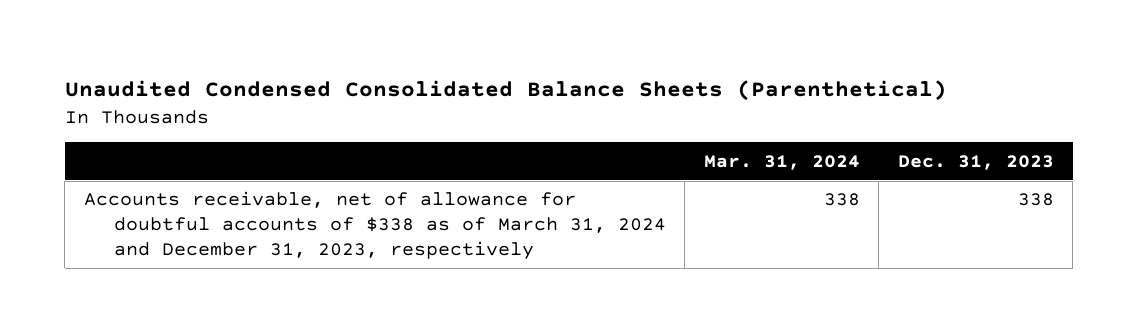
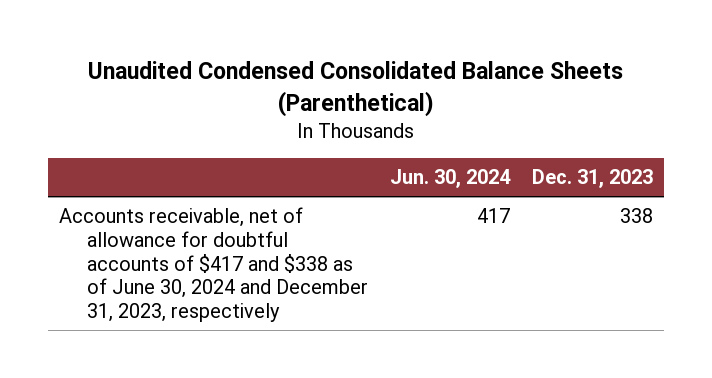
- | Mar. 31, 2024 | Dec. 31, 2023
+ | Jun. 30, 2024 | Dec. 31, 2023
- Accounts receivable, net of allowance for doubtful accounts of $338 as of March 31, 2024 and December 31, 2023, respectively | 338 | 338
+ Accounts receivable, net of allowance for doubtful accounts of $417 and $338 as of June 30, 2024 and December 31, 2023, respectively | 417 | 338

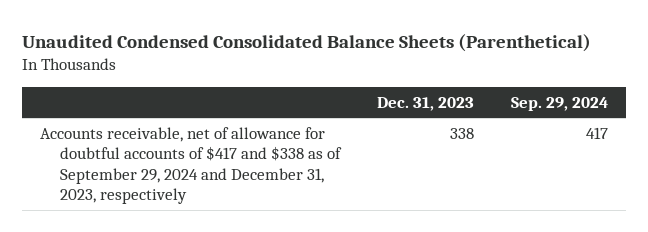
- | Jun. 30, 2024 | Dec. 31, 2023
+ | Dec. 31, 2023 | Sep. 29, 2024
- Accounts receivable, net of allowance for doubtful accounts of $417 and $338 as of June 30, 2024 and December 31, 2023, respectively | 417 | 338
+ Accounts receivable, net of allowance for doubtful accounts of $417 and $338 as of September 29, 2024 and December 31, 2023, respectively | 338 | 417

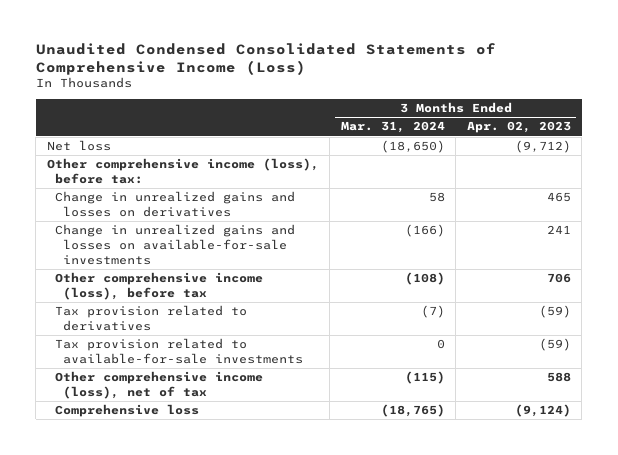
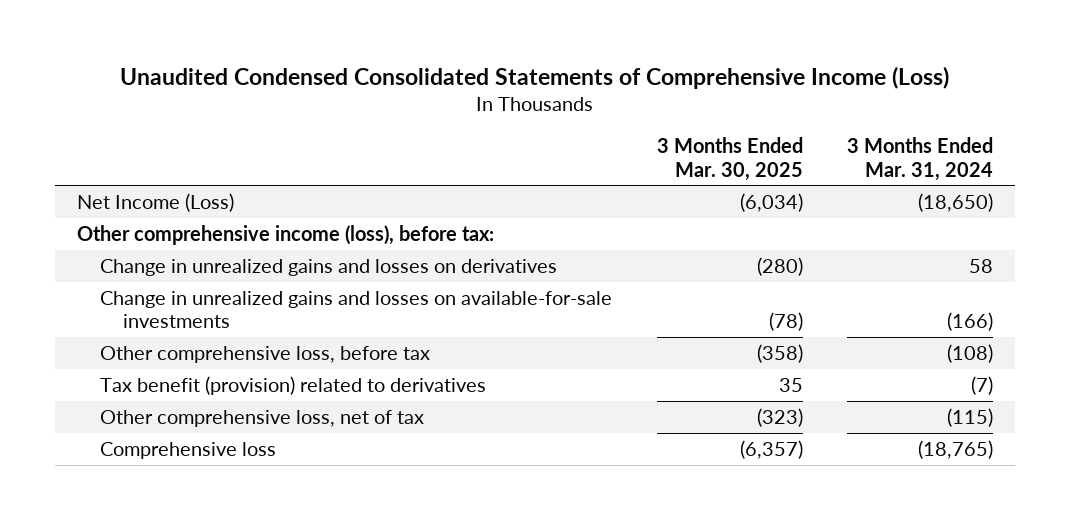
- | 3 Months Ended Mar. 31, 2024 | 3 Months Ended Apr. 02, 2023
+ | 3 Months Ended Mar. 30, 2025 | 3 Months Ended Mar. 31, 2024
- Net loss | (18,650) | (9,712)
+ Net Income (Loss) | (6,034) | (18,650)
- Other comprehensive income (loss), before tax | (108) | 706
- Tax provision related to derivatives | (7) | (59)
- Tax provision related to available-for-sale investments | 0 | (59)
- Other comprehensive income (loss), net of tax | (115) | 588
+ Other comprehensive loss, before tax | (358) | (108)
+ Tax benefit (provision) related to derivatives | 35 | (7)
+ Other comprehensive loss, net of tax | (323) | (115)

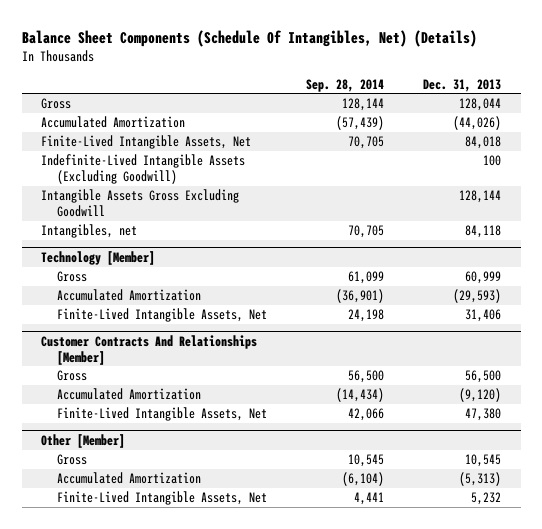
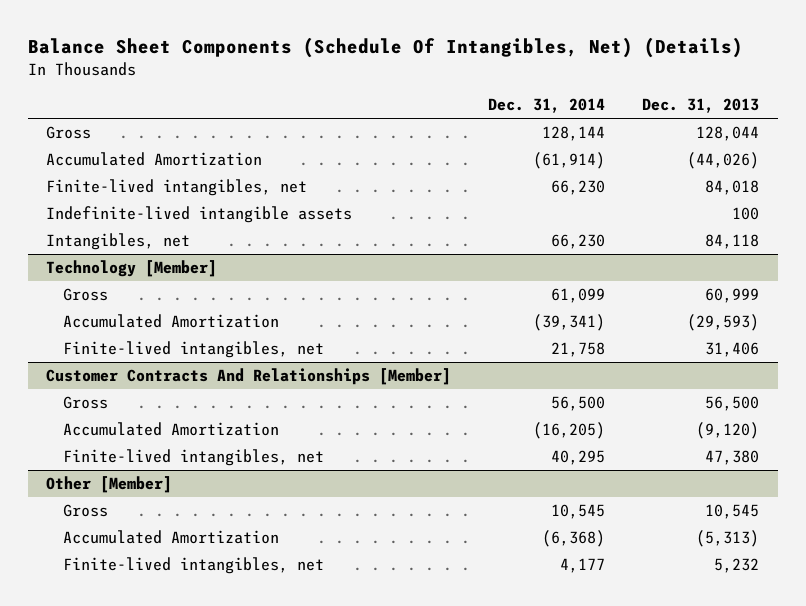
- | Sep. 28, 2014 | Dec. 31, 2013
+ | Dec. 31, 2014 | Dec. 31, 2013
- Finite-Lived Intangible Assets, Net | 70,705 | 84,018
- Indefinite-Lived Intangible Assets (Excluding Goodwill) | | 100
- Intangible Assets Gross Excluding Goodwill | | 128,144
+ Finite-lived intangibles, net | 66,230 | 84,018
+ Indefinite-lived intangible assets | | 100
@ Technology [Member]
- Finite-Lived Intangible Assets, Net | 24,198 | 31,406
+ Finite-lived intangibles, net | 21,758 | 31,406
@ Customer Contracts And Relationships [Member]
- Finite-Lived Intangible Assets, Net | 42,066 | 47,380
+ Finite-lived intangibles, net | 40,295 | 47,380
@ Other [Member]
- Finite-Lived Intangible Assets, Net | 4,441 | 5,232
+ Finite-lived intangibles, net | 4,177 | 5,232

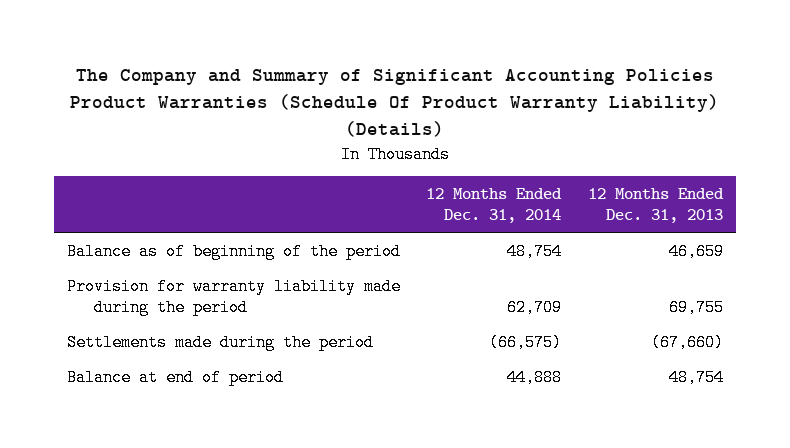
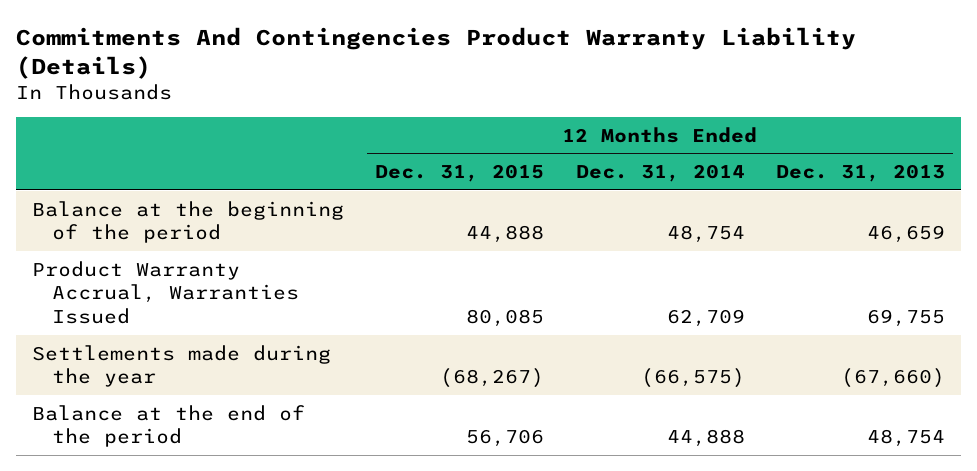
- The Company and Summary of Significant Accounting Policies Product Warranties (Schedule Of Product Warranty Liability) (Details)
+ Commitments And Contingencies Product Warranty Liability (Details)
- | 12 Months Ended Dec. 31, 2014 | 12 Months Ended Dec. 31, 2013
+ | 12 Months Ended Dec. 31, 2015 | 12 Months Ended Dec. 31, 2014 | 12 Months Ended Dec. 31, 2013
- Balance as of beginning of the period | 48,754 | 46,659
- Provision for warranty liability made during the period | 62,709 | 69,755
- Settlements made during the period | (66,575) | (67,660)
- Balance at end of period | 44,888 | 48,754
+ Balance at the beginning of the period | 44,888 | 48,754 | 46,659
+ Product Warranty Accrual, Warranties Issued | 80,085 | 62,709 | 69,755
+ Settlements made during the year | (68,267) | (66,575) | (67,660)
+ Balance at the end of the period | 56,706 | 44,888 | 48,754

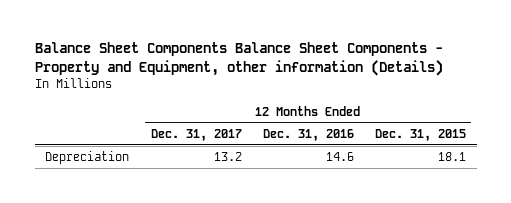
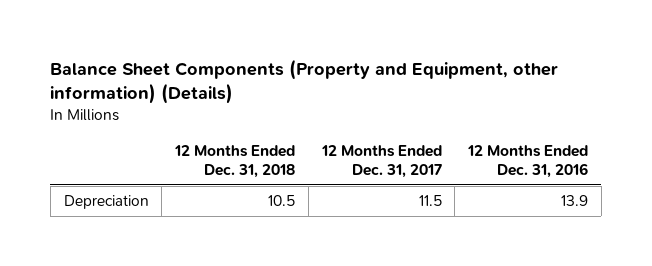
- Balance Sheet Components Balance Sheet Components - Property and Equipment, other information (Details)
+ Balance Sheet Components (Property and Equipment, other information) (Details)
- | 12 Months Ended Dec. 31, 2017 | 12 Months Ended Dec. 31, 2016 | 12 Months Ended Dec. 31, 2015
+ | 12 Months Ended Dec. 31, 2018 | 12 Months Ended Dec. 31, 2017 | 12 Months Ended Dec. 31, 2016
- Depreciation | 13.2 | 14.6 | 18.1
+ Depreciation | 10.5 | 11.5 | 13.9

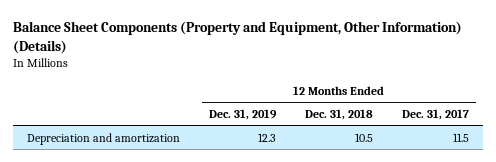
- Balance Sheet Components (Property and Equipment, other information) (Details)
+ Balance Sheet Components (Property and Equipment, Other Information) (Details)
- | 12 Months Ended Dec. 31, 2018 | 12 Months Ended Dec. 31, 2017 | 12 Months Ended Dec. 31, 2016
+ | 12 Months Ended Dec. 31, 2019 | 12 Months Ended Dec. 31, 2018 | 12 Months Ended Dec. 31, 2017
- Depreciation | 10.5 | 11.5 | 13.9
+ Depreciation and amortization | 12.3 | 10.5 | 11.5

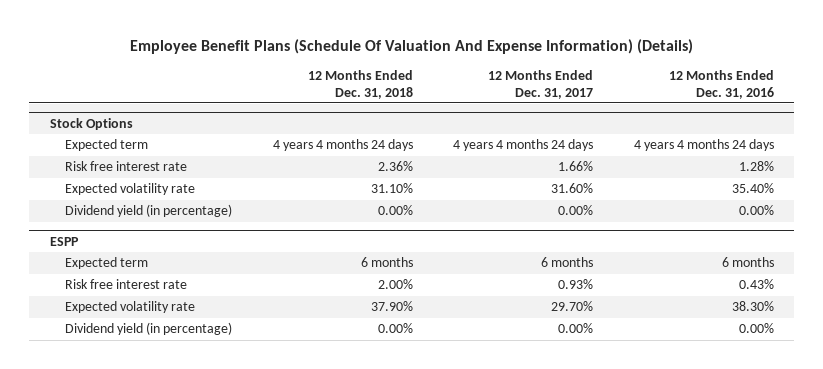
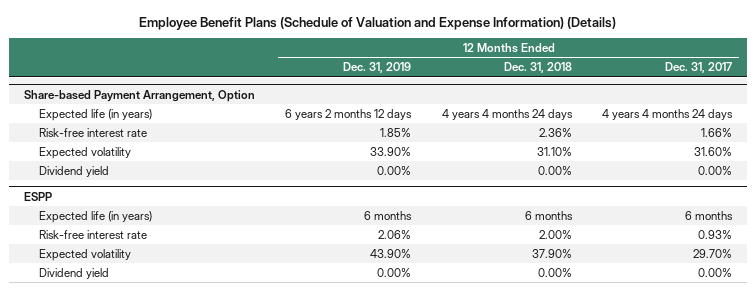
- Employee Benefit Plans (Schedule Of Valuation And Expense Information) (Details)
+ Employee Benefit Plans (Schedule of Valuation and Expense Information) (Details)
- | 12 Months Ended Dec. 31, 2018 | 12 Months Ended Dec. 31, 2017 | 12 Months Ended Dec. 31, 2016
+ | 12 Months Ended Dec. 31, 2019 | 12 Months Ended Dec. 31, 2018 | 12 Months Ended Dec. 31, 2017
- Stock Options
- Expected term | 4 years 4 months 24 days | 4 years 4 months 24 days | 4 years 4 months 24 days
- Risk free interest rate | 2.36% | 1.66% | 1.28%
- Expected volatility rate | 31.10% | 31.60% | 35.40%
- Dividend yield (in percentage) | 0.00% | 0.00% | 0.00%
+ Share-based Payment Arrangement, Option
+ Expected life (in years) | 6 years 2 months 12 days | 4 years 4 months 24 days | 4 years 4 months 24 days
+ Risk-free interest rate | 1.85% | 2.36% | 1.66%
+ Expected volatility | 33.90% | 31.10% | 31.60%
+ Dividend yield | 0.00% | 0.00% | 0.00%
@ ESPP
- Expected term | 6 months | 6 months | 6 months
- Risk free interest rate | 2.00% | 0.93% | 0.43%
- Expected volatility rate | 37.90% | 29.70% | 38.30%
- Dividend yield (in percentage) | 0.00% | 0.00% | 0.00%
+ Expected life (in years) | 6 months | 6 months | 6 months
+ Risk-free interest rate | 2.06% | 2.00% | 0.93%
+ Expected volatility | 43.90% | 37.90% | 29.70%
+ Dividend yield | 0.00% | 0.00% | 0.00%

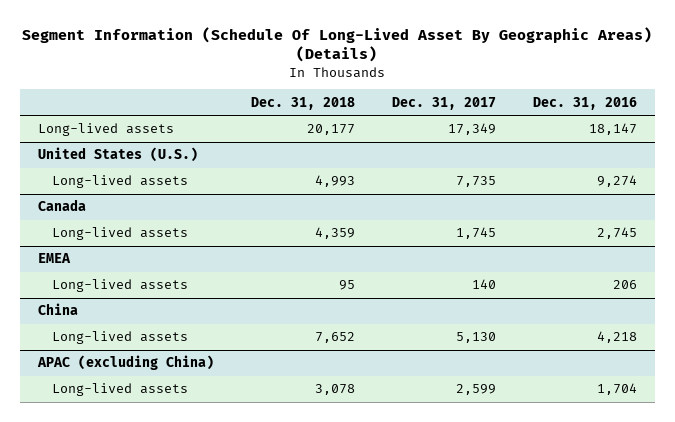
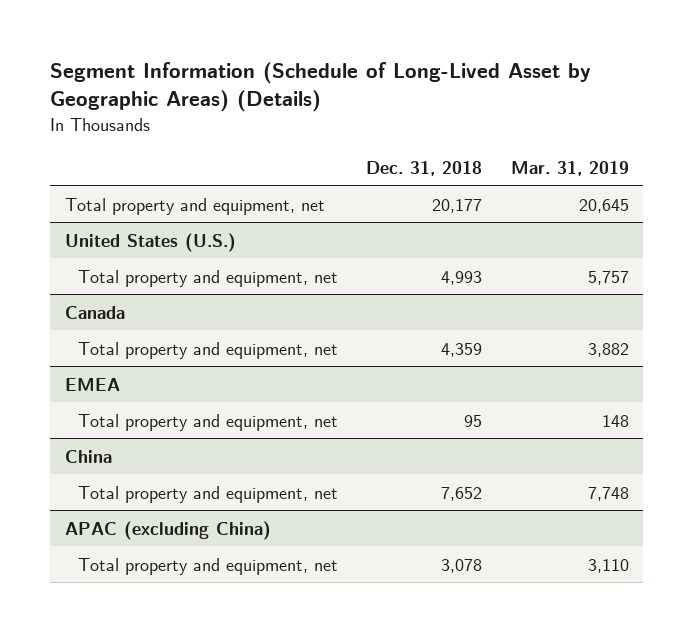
- Segment Information (Schedule Of Long-Lived Asset By Geographic Areas) (Details)
+ Segment Information (Schedule of Long-Lived Asset by Geographic Areas) (Details)
- | Dec. 31, 2018 | Dec. 31, 2017 | Dec. 31, 2016
+ | Dec. 31, 2018 | Mar. 31, 2019
- Long-lived assets | 20,177 | 17,349 | 18,147
+ Total property and equipment, net | 20,177 | 20,645
@ United States (U.S.)
- Long-lived assets | 4,993 | 7,735 | 9,274
+ Total property and equipment, net | 4,993 | 5,757
@ Canada
- Long-lived assets | 4,359 | 1,745 | 2,745
+ Total property and equipment, net | 4,359 | 3,882
@ EMEA
- Long-lived assets | 95 | 140 | 206
+ Total property and equipment, net | 95 | 148
@ China
- Long-lived assets | 7,652 | 5,130 | 4,218
+ Total property and equipment, net | 7,652 | 7,748
@ APAC (excluding China)
- Long-lived assets | 3,078 | 2,599 | 1,704
+ Total property and equipment, net | 3,078 | 3,110

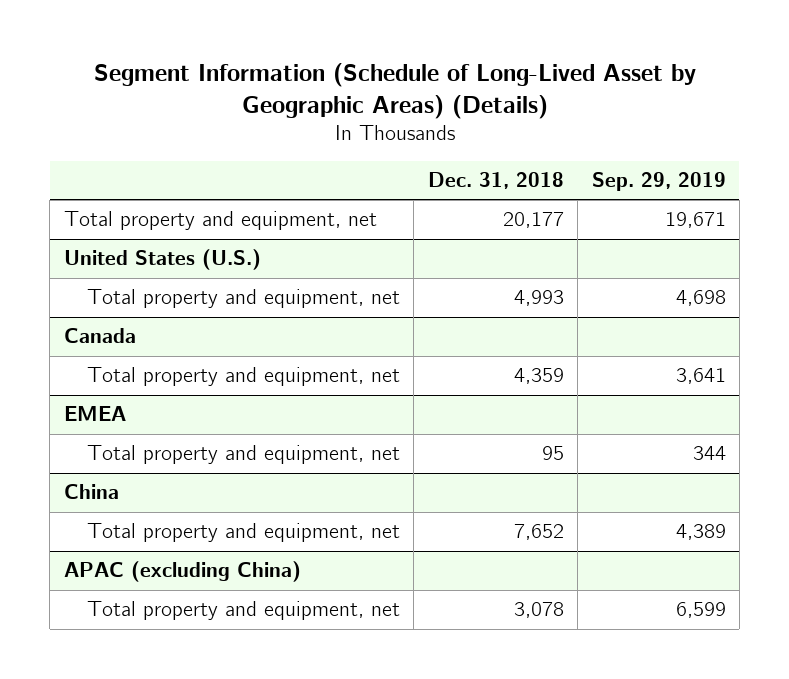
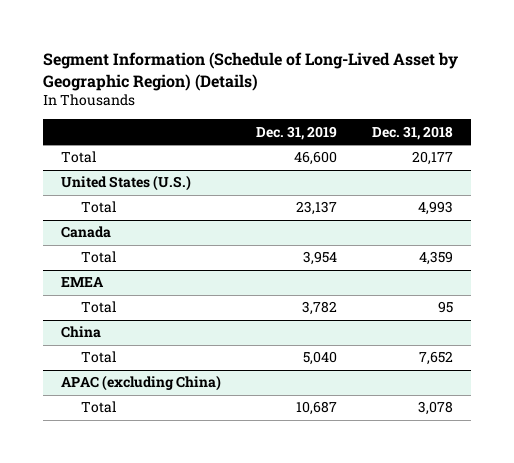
- Segment Information (Schedule of Long-Lived Asset by Geographic Areas) (Details)
+ Segment Information (Schedule of Long-Lived Asset by Geographic Region) (Details)
- | Dec. 31, 2018 | Sep. 29, 2019
+ | Dec. 31, 2019 | Dec. 31, 2018
- Total property and equipment, net | 20,177 | 19,671
+ Total | 46,600 | 20,177
@ United States (U.S.)
- Total property and equipment, net | 4,993 | 4,698
+ Total | 23,137 | 4,993
@ Canada
- Total property and equipment, net | 4,359 | 3,641
+ Total | 3,954 | 4,359
@ EMEA
- Total property and equipment, net | 95 | 344
+ Total | 3,782 | 95
@ China
- Total property and equipment, net | 7,652 | 4,389
+ Total | 5,040 | 7,652
@ APAC (excluding China)
- Total property and equipment, net | 3,078 | 6,599
+ Total | 10,687 | 3,078

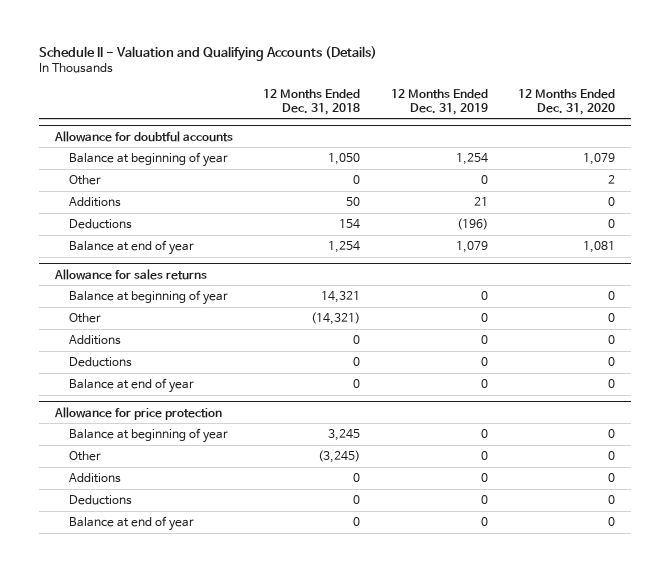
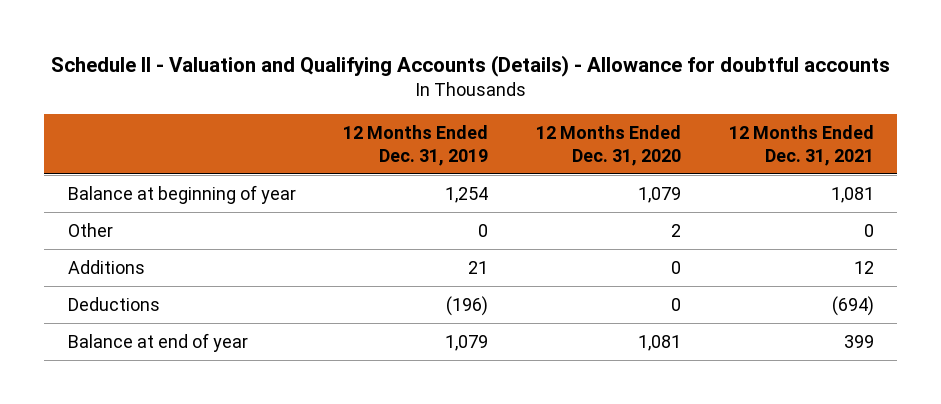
- Schedule II - Valuation and Qualifying Accounts (Details)
+ Schedule II - Valuation and Qualifying Accounts (Details) - Allowance for doubtful accounts
- | 12 Months Ended Dec. 31, 2018 | 12 Months Ended Dec. 31, 2019 | 12 Months Ended Dec. 31, 2020
+ | 12 Months Ended Dec. 31, 2019 | 12 Months Ended Dec. 31, 2020 | 12 Months Ended Dec. 31, 2021
- Allowance for doubtful accounts
- Allowance for sales returns
- Balance at beginning of year | 14,321 | 0 | 0
- Other | (14,321) | 0 | 0
- Additions | 0 | 0 | 0
- Deductions | 0 | 0 | 0
- Balance at end of year | 0 | 0 | 0
- Allowance for price protection
- Balance at beginning of year | 3,245 | 0 | 0
- Other | (3,245) | 0 | 0
- Additions | 0 | 0 | 0
- Deductions | 0 | 0 | 0
- Balance at end of year | 0 | 0 | 0

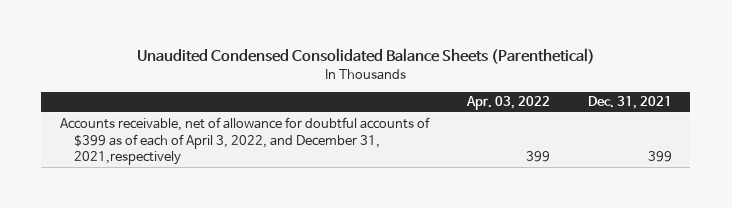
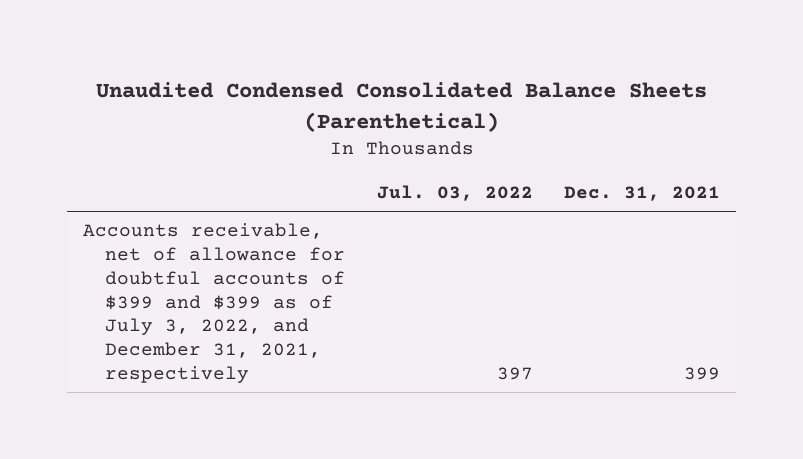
- | Apr. 03, 2022 | Dec. 31, 2021
+ | Jul. 03, 2022 | Dec. 31, 2021
- Accounts receivable, net of allowance for doubtful accounts of $399 as of each of April 3, 2022, and December 31, 2021,respectively | 399 | 399
+ Accounts receivable, net of allowance for doubtful accounts of $399 and $399 as of July 3, 2022, and December 31, 2021, respectively | 397 | 399

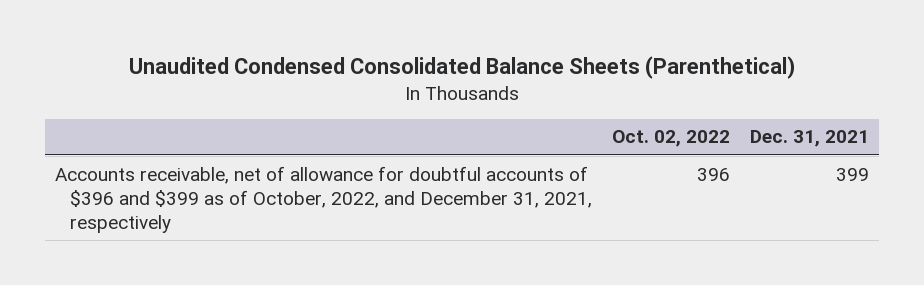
- | Jul. 03, 2022 | Dec. 31, 2021
+ | Oct. 02, 2022 | Dec. 31, 2021
- Accounts receivable, net of allowance for doubtful accounts of $399 and $399 as of July 3, 2022, and December 31, 2021, respectively | 397 | 399
+ Accounts receivable, net of allowance for doubtful accounts of $396 and $399 as of October, 2022, and December 31, 2021, respectively | 396 | 399

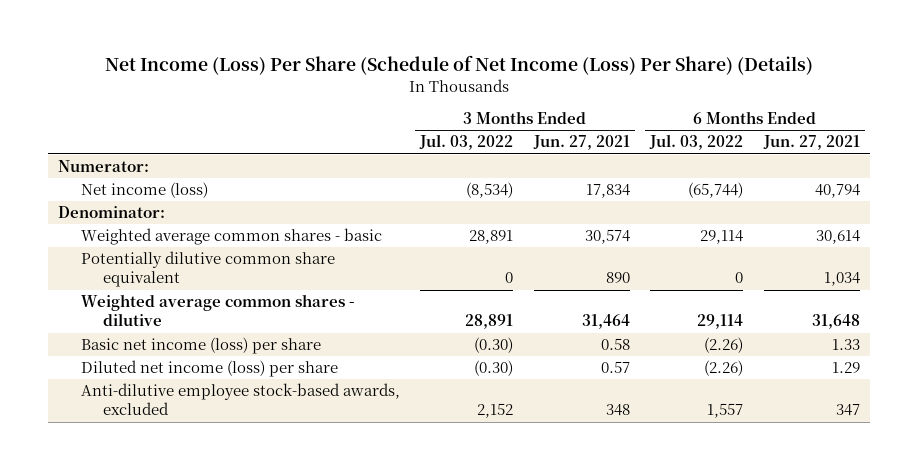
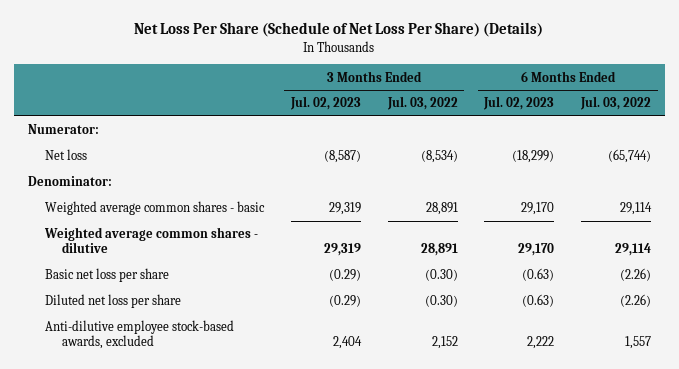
- Net Income (Loss) Per Share (Schedule of Net Income (Loss) Per Share) (Details)
+ Net Loss Per Share (Schedule of Net Loss Per Share) (Details)
- | 3 Months Ended Jul. 03, 2022 | 3 Months Ended Jun. 27, 2021 | 6 Months Ended Jul. 03, 2022 | 6 Months Ended Jun. 27, 2021
+ | 3 Months Ended Jul. 02, 2023 | 3 Months Ended Jul. 03, 2022 | 6 Months Ended Jul. 02, 2023 | 6 Months Ended Jul. 03, 2022
- Net income (loss) | (8,534) | 17,834 | (65,744) | 40,794
+ Net loss | (8,587) | (8,534) | (18,299) | (65,744)
- Potentially dilutive common share equivalent | 0 | 890 | 0 | 1,034
- Basic net income (loss) per share | (0.30) | 0.58 | (2.26) | 1.33
- Diluted net income (loss) per share | (0.30) | 0.57 | (2.26) | 1.29
+ Basic net loss per share | (0.29) | (0.30) | (0.63) | (2.26)
+ Diluted net loss per share | (0.29) | (0.30) | (0.63) | (2.26)

